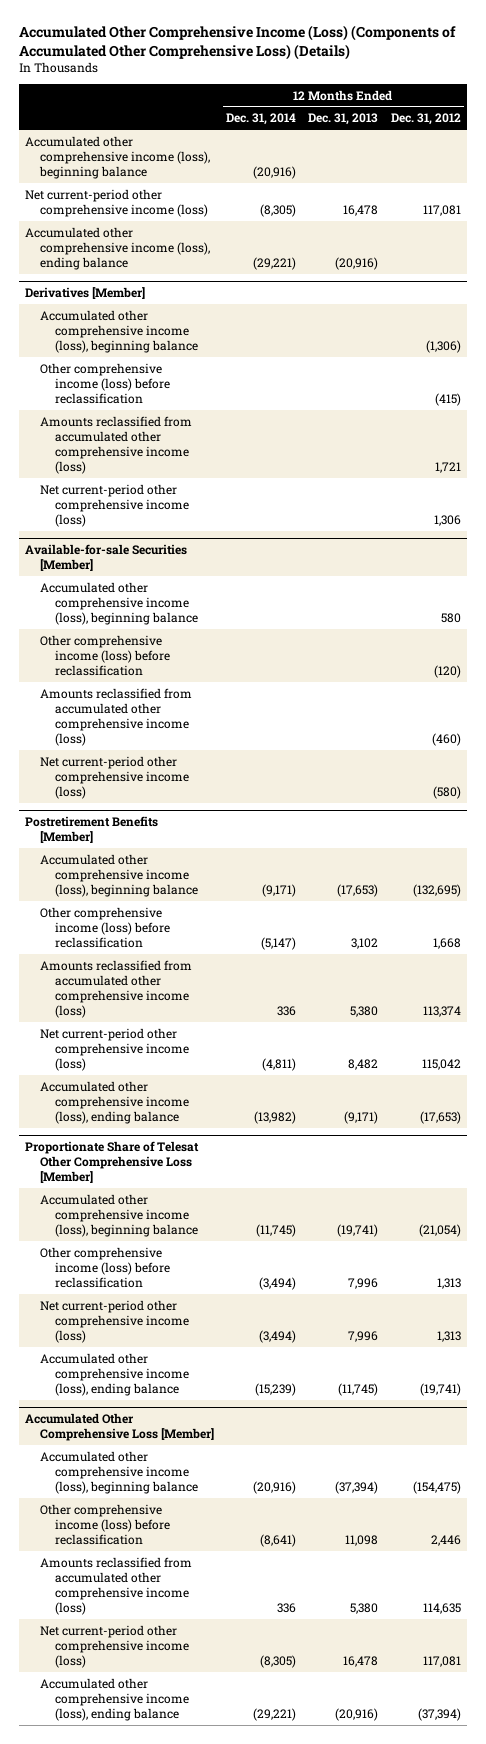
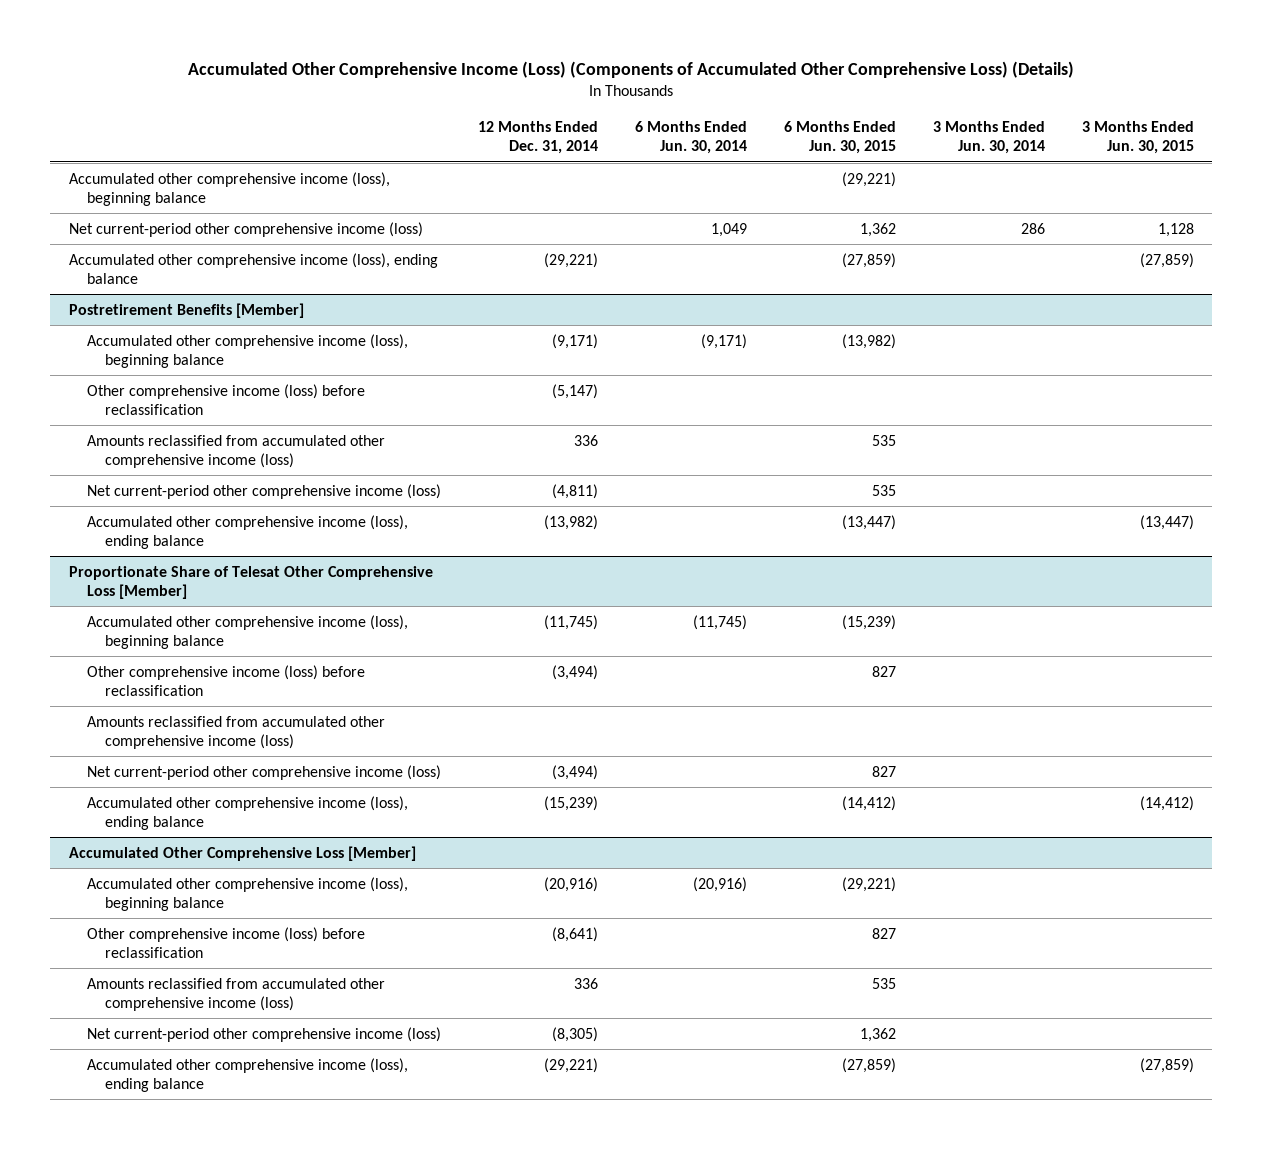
- | 12 Months Ended Dec. 31, 2014 | 12 Months Ended Dec. 31, 2013 | 12 Months Ended Dec. 31, 2012
+ | 12 Months Ended Dec. 31, 2014 | 6 Months Ended Jun. 30, 2014 | 6 Months Ended Jun. 30, 2015 | 3 Months Ended Jun. 30, 2014 | 3 Months Ended Jun. 30, 2015
- Accumulated other comprehensive income (loss), beginning balance | (20,916) | |
- Net current-period other comprehensive income (loss) | (8,305) | 16,478 | 117,081
- Derivatives [Member]
- Other comprehensive income (loss) before reclassification | | | (415)
- Amounts reclassified from accumulated other comprehensive income (loss) | | | 1,721
- Available-for-sale Securities [Member]
- Accumulated other comprehensive income (loss), beginning balance | | | 580
- Other comprehensive income (loss) before reclassification | | | (120)
- Amounts reclassified from accumulated other comprehensive income (loss) | | | (460)
- Net current-period other comprehensive income (loss) | | | (580)
moved down: Accumulated other comprehensive income (loss), ending balance | (29,221) | | (27,859) | | (27,859)
@ Proportionate Share of Telesat Other Comprehensive Loss [Member]
+ Amounts reclassified from accumulated other comprehensive income (loss)

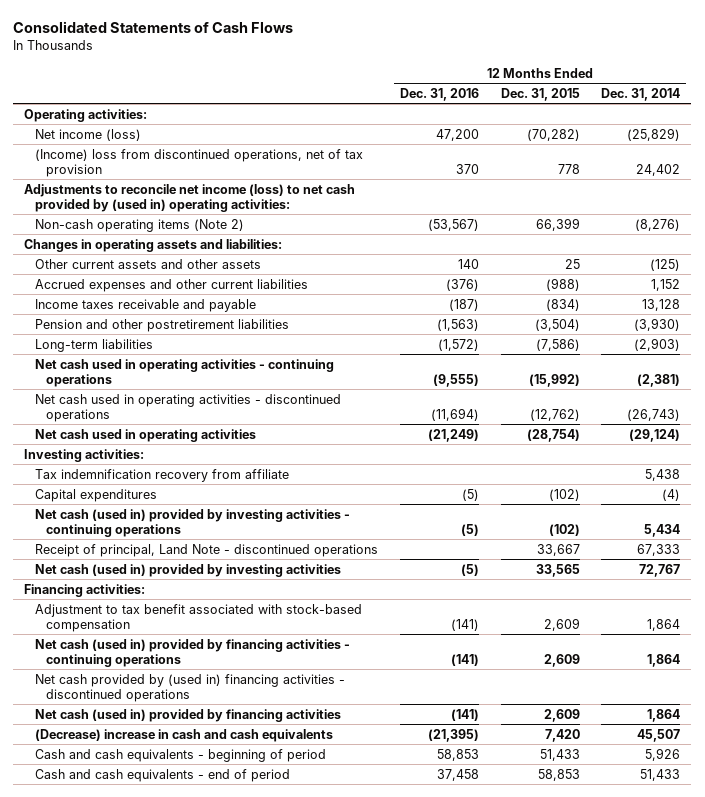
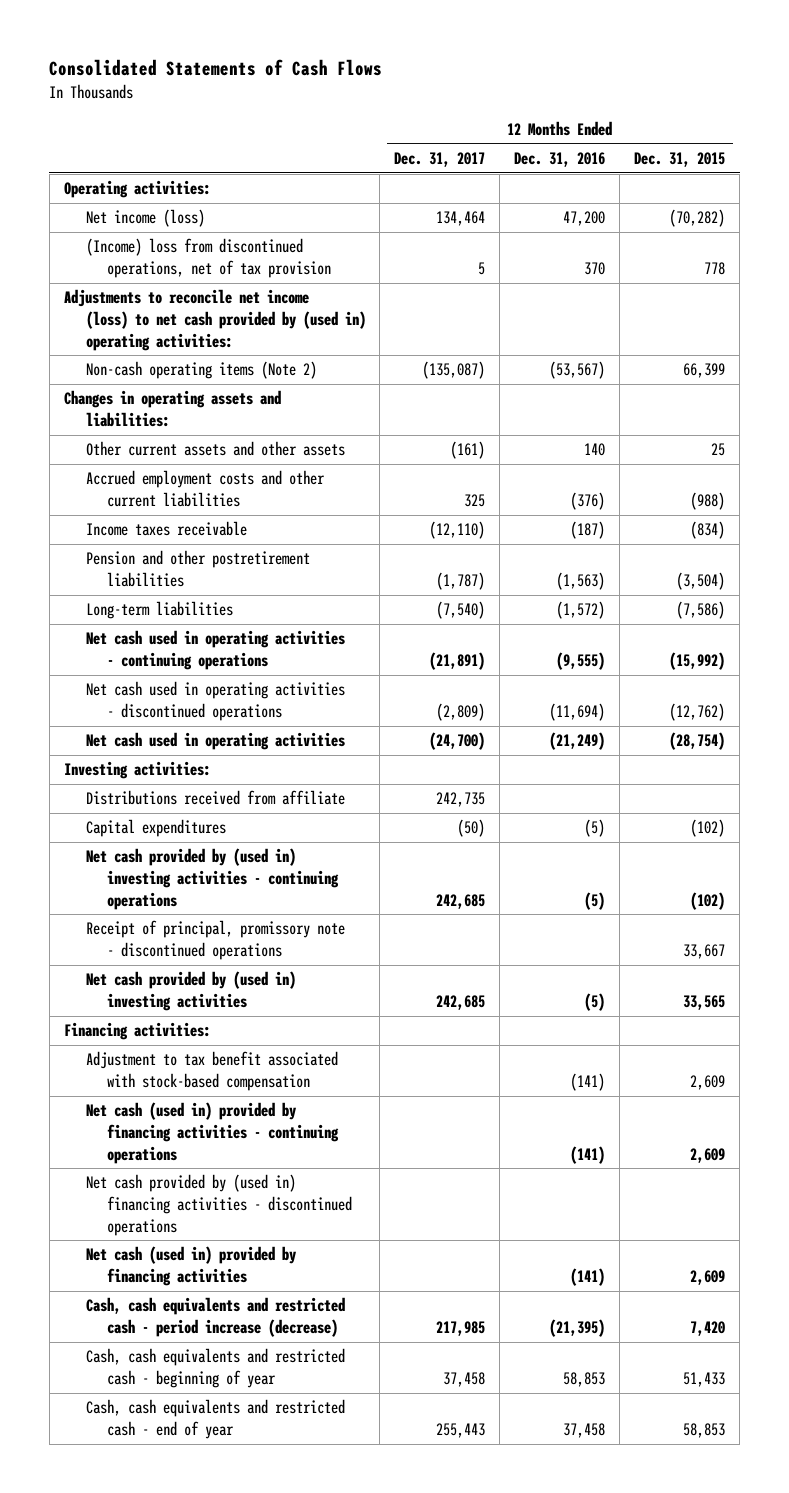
- | 12 Months Ended Dec. 31, 2016 | 12 Months Ended Dec. 31, 2015 | 12 Months Ended Dec. 31, 2014
+ | 12 Months Ended Dec. 31, 2017 | 12 Months Ended Dec. 31, 2016 | 12 Months Ended Dec. 31, 2015
- Accrued expenses and other current liabilities | (376) | (988) | 1,152
- Income taxes receivable and payable | (187) | (834) | 13,128
+ Accrued employment costs and other current liabilities | 325 | (376) | (988)
+ Income taxes receivable | (12,110) | (187) | (834)
- Tax indemnification recovery from affiliate | | | 5,438
+ Distributions received from affiliate | 242,735 | |
- Net cash (used in) provided by investing activities - continuing operations | (5) | (102) | 5,434
- Receipt of principal, Land Note - discontinued operations | | 33,667 | 67,333
- Net cash (used in) provided by investing activities | (5) | 33,565 | 72,767
+ Net cash provided by (used in) investing activities - continuing operations | 242,685 | (5) | (102)
+ Receipt of principal, promissory note - discontinued operations | | | 33,667
+ Net cash provided by (used in) investing activities | 242,685 | (5) | 33,565
- (Decrease) increase in cash and cash equivalents | (21,395) | 7,420 | 45,507
- Cash and cash equivalents - beginning of period | 58,853 | 51,433 | 5,926
- Cash and cash equivalents - end of period | 37,458 | 58,853 | 51,433
+ Cash, cash equivalents and restricted cash - period increase (decrease) | 217,985 | (21,395) | 7,420
+ Cash, cash equivalents and restricted cash - beginning of year | 37,458 | 58,853 | 51,433
+ Cash, cash equivalents and restricted cash - end of year | 255,443 | 37,458 | 58,853

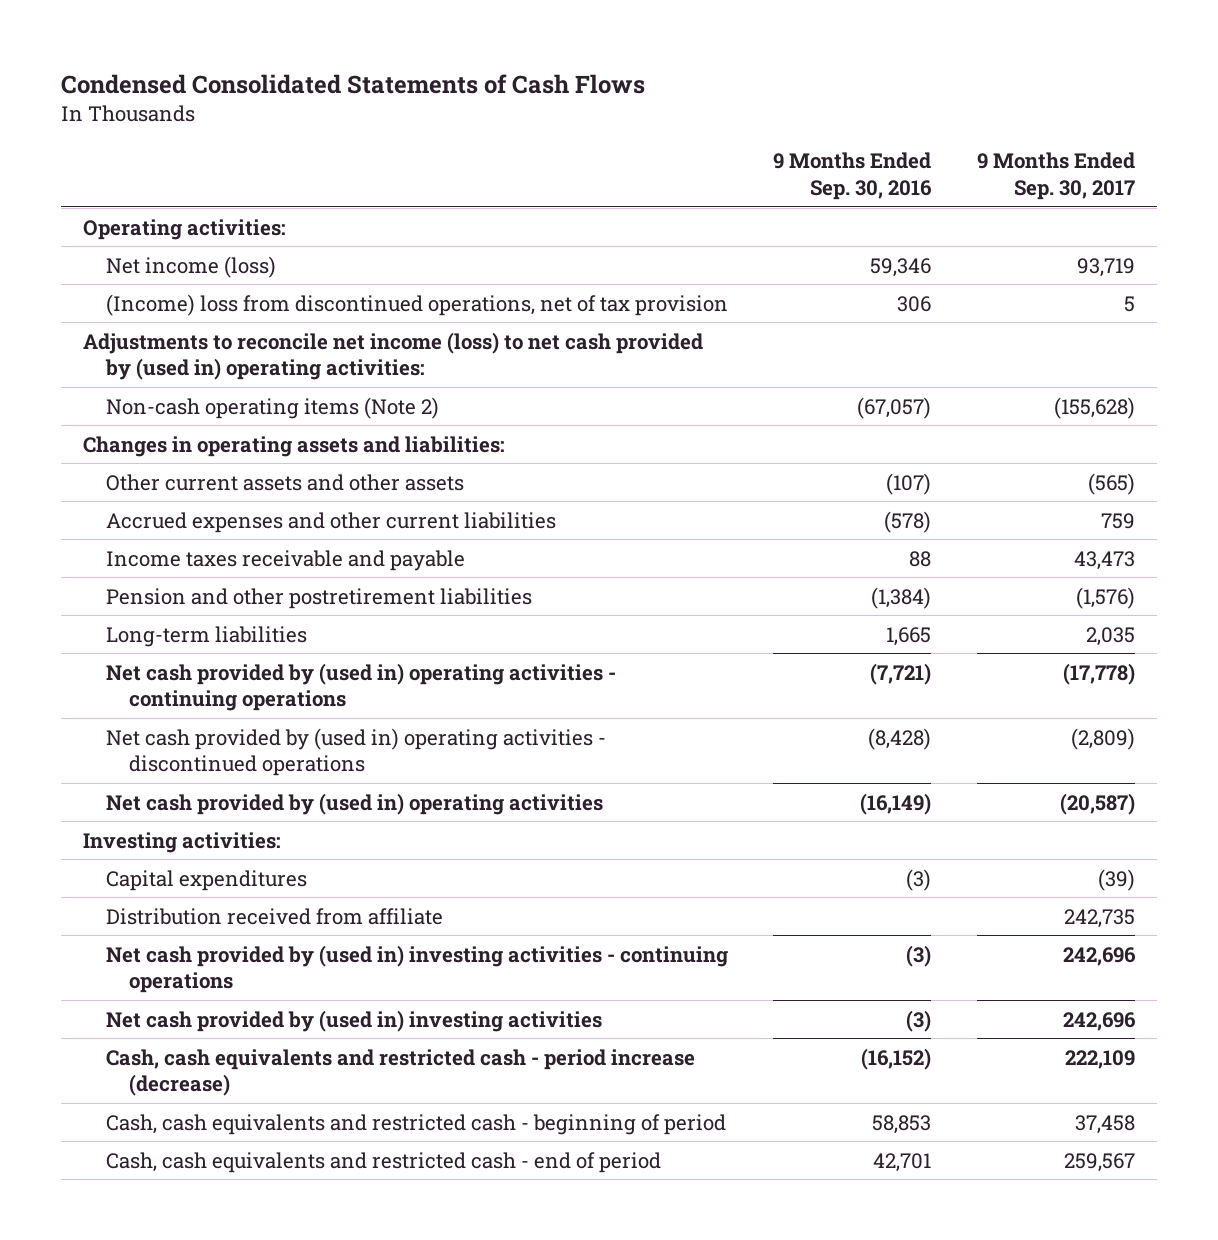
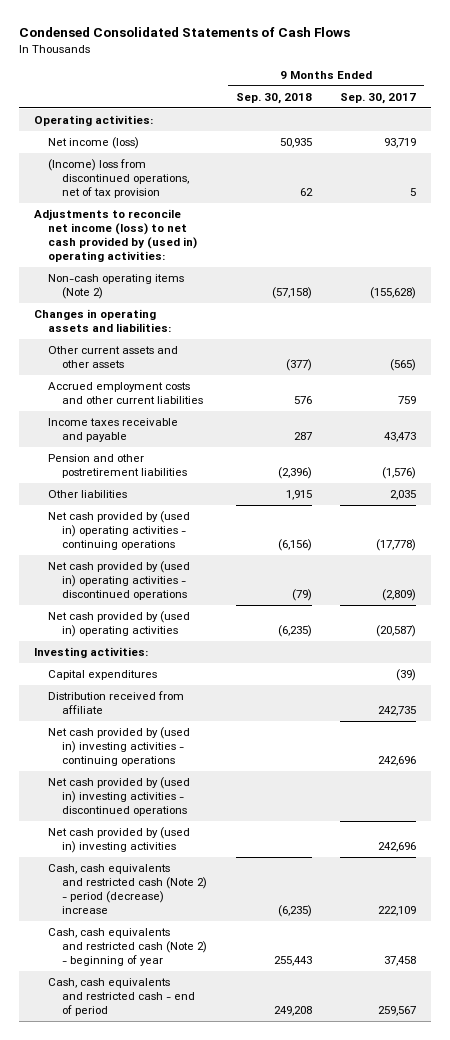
- | 9 Months Ended Sep. 30, 2016 | 9 Months Ended Sep. 30, 2017
+ | 9 Months Ended Sep. 30, 2018 | 9 Months Ended Sep. 30, 2017
- Accrued expenses and other current liabilities | (578) | 759
+ Accrued employment costs and other current liabilities | 576 | 759
- Long-term liabilities | 1,665 | 2,035
+ Other liabilities | 1,915 | 2,035
+ Net cash provided by (used in) investing activities - discontinued operations
- Cash, cash equivalents and restricted cash - period increase (decrease) | (16,152) | 222,109
- Cash, cash equivalents and restricted cash - beginning of period | 58,853 | 37,458
+ Cash, cash equivalents and restricted cash (Note 2) - period (decrease) increase | (6,235) | 222,109
+ Cash, cash equivalents and restricted cash (Note 2) - beginning of year | 255,443 | 37,458

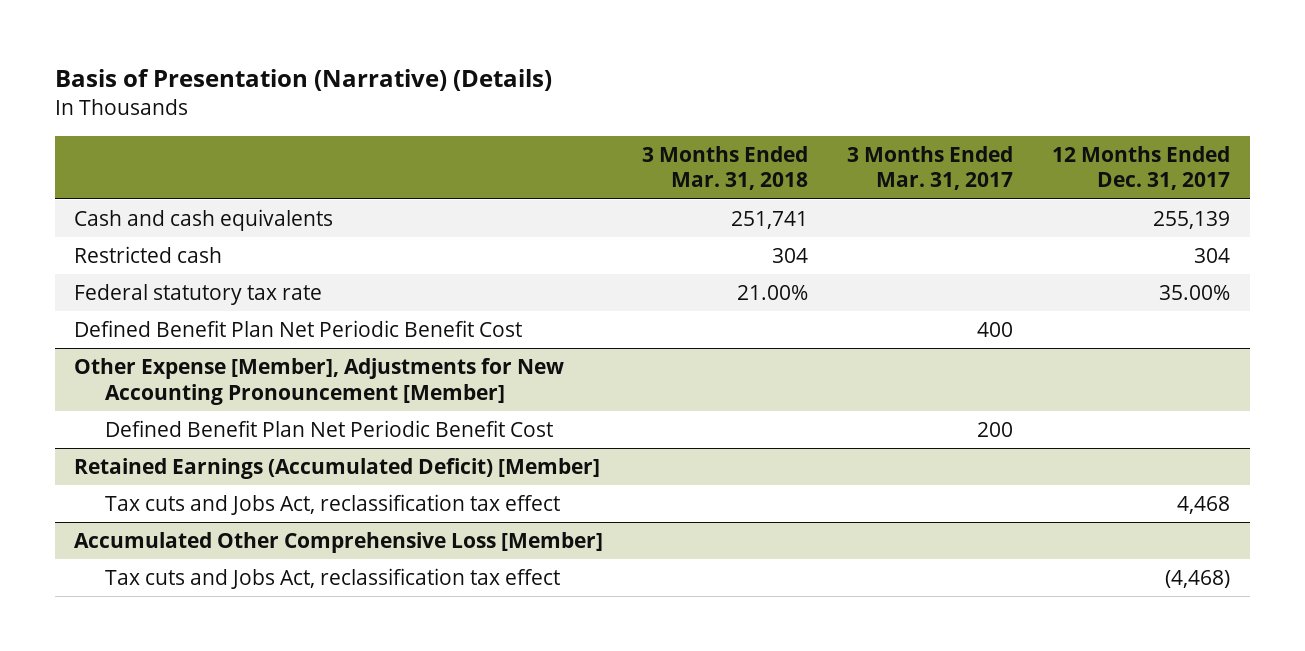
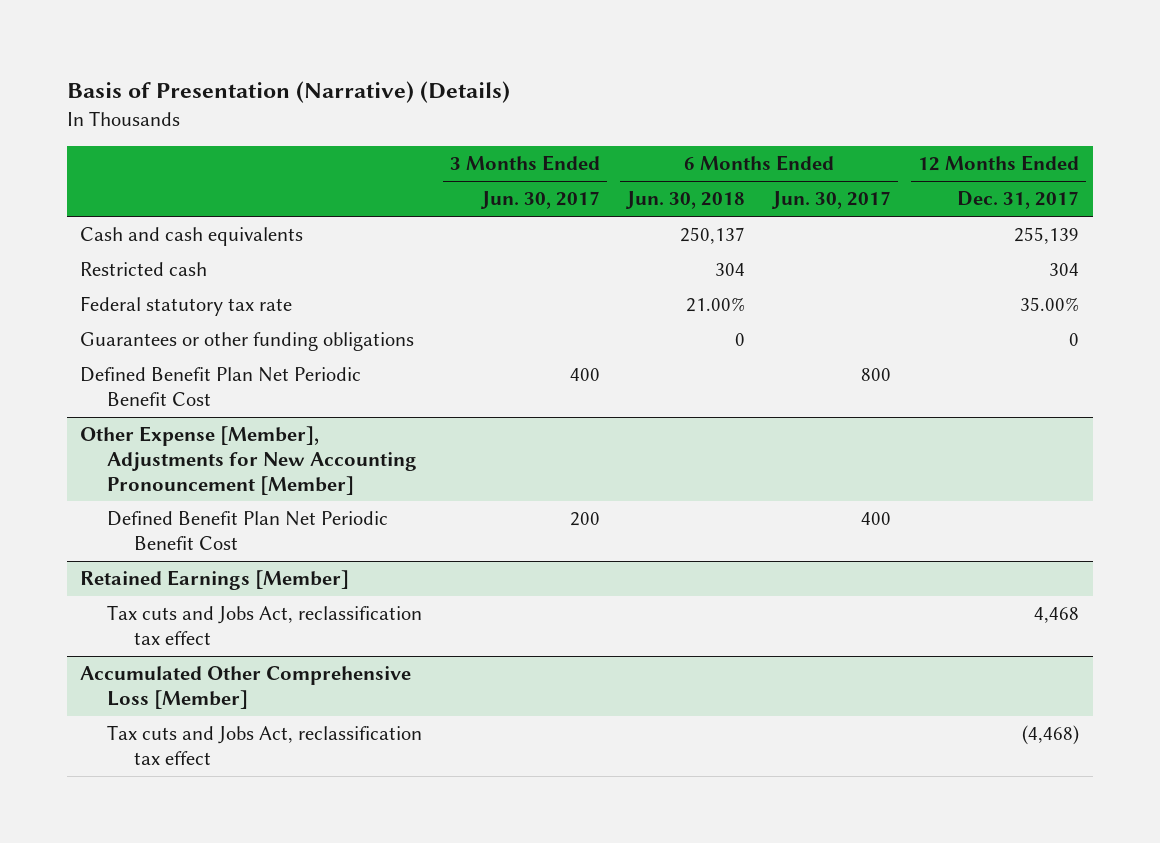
- | 3 Months Ended Mar. 31, 2018 | 3 Months Ended Mar. 31, 2017 | 12 Months Ended Dec. 31, 2017
+ | 3 Months Ended Jun. 30, 2017 | 6 Months Ended Jun. 30, 2018 | 6 Months Ended Jun. 30, 2017 | 12 Months Ended Dec. 31, 2017
+ Guarantees or other funding obligations | | 0 | | 0
- Retained Earnings (Accumulated Deficit) [Member]
+ Retained Earnings [Member]

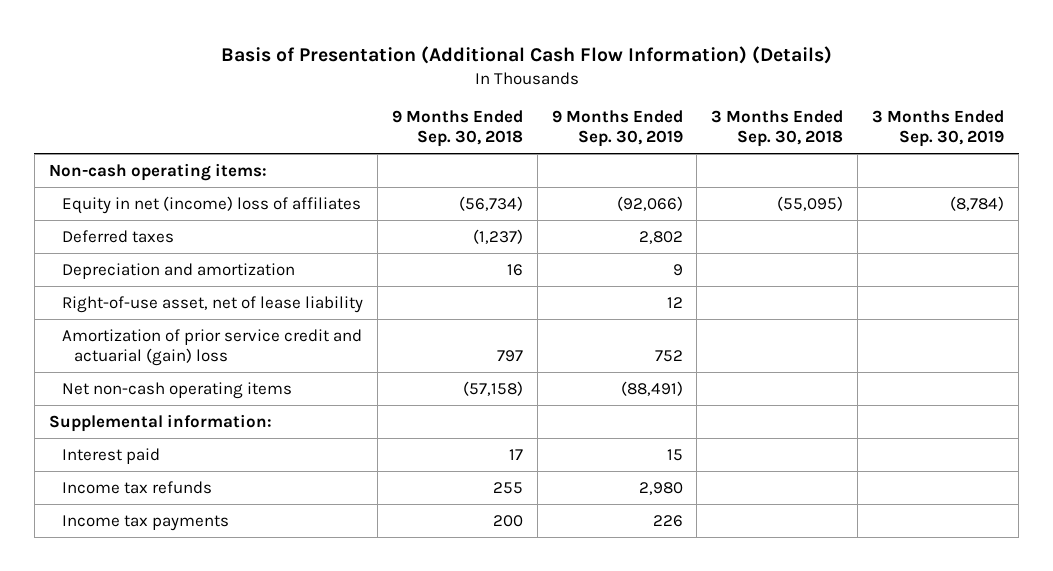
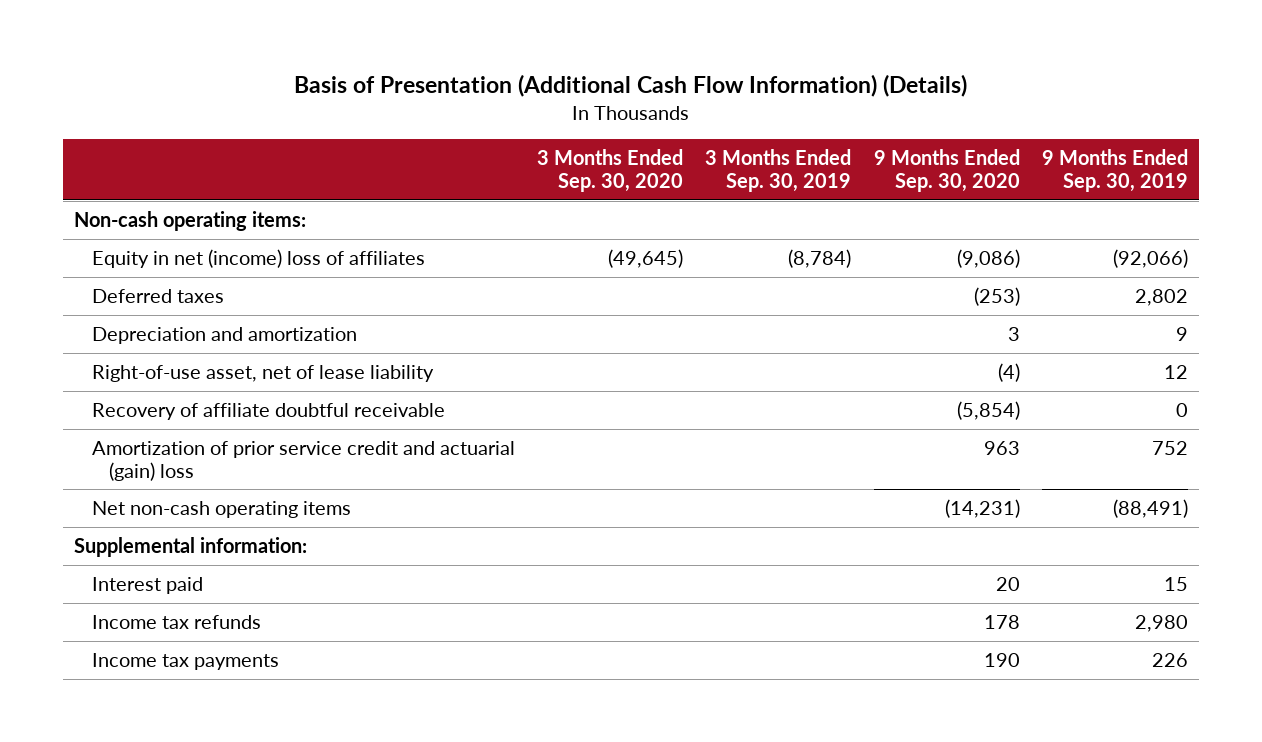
- | 9 Months Ended Sep. 30, 2018 | 9 Months Ended Sep. 30, 2019 | 3 Months Ended Sep. 30, 2018 | 3 Months Ended Sep. 30, 2019
+ | 3 Months Ended Sep. 30, 2020 | 3 Months Ended Sep. 30, 2019 | 9 Months Ended Sep. 30, 2020 | 9 Months Ended Sep. 30, 2019
+ Recovery of affiliate doubtful receivable | | | (5,854) | 0

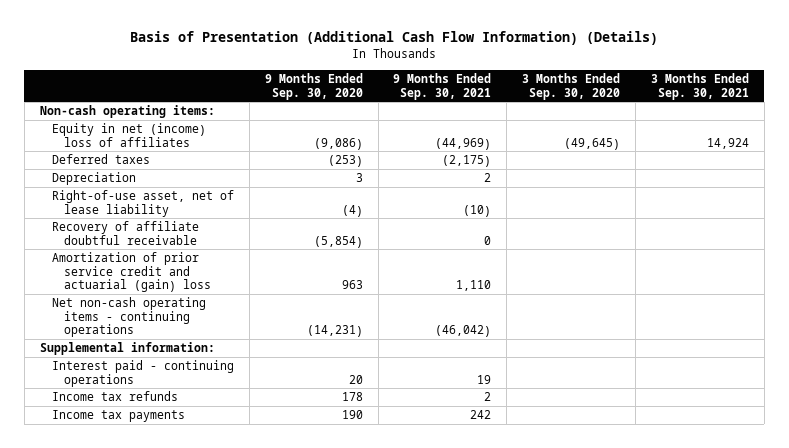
- | 3 Months Ended Sep. 30, 2020 | 3 Months Ended Sep. 30, 2019 | 9 Months Ended Sep. 30, 2020 | 9 Months Ended Sep. 30, 2019
+ | 9 Months Ended Sep. 30, 2020 | 9 Months Ended Sep. 30, 2021 | 3 Months Ended Sep. 30, 2020 | 3 Months Ended Sep. 30, 2021
- Depreciation and amortization | | | 3 | 9
+ Depreciation | 3 | 2 | |
- Net non-cash operating items | | | (14,231) | (88,491)
+ Net non-cash operating items - continuing operations | (14,231) | (46,042) | |
- Interest paid | | | 20 | 15
+ Interest paid - continuing operations | 20 | 19 | |

